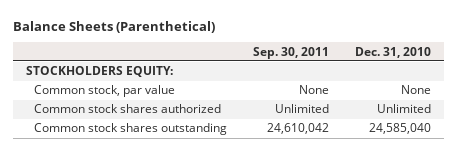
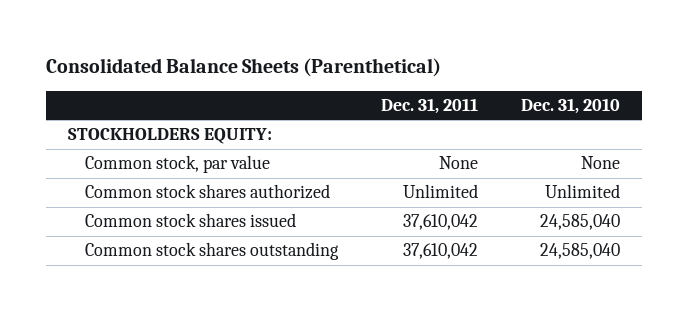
- Balance Sheets (Parenthetical)
+ Consolidated Balance Sheets (Parenthetical)
- | Sep. 30, 2011 | Dec. 31, 2010
+ | Dec. 31, 2011 | Dec. 31, 2010
+ Common stock shares issued | 37,610,042 | 24,585,040

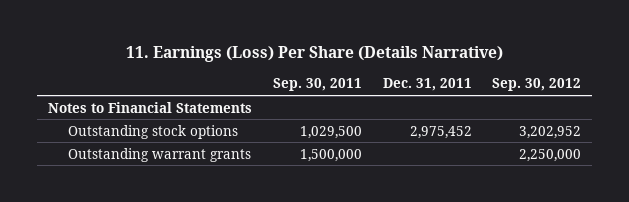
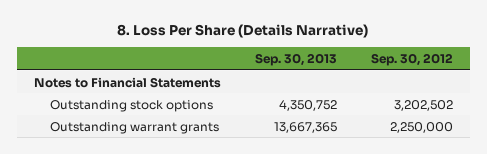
- 11. Earnings (Loss) Per Share (Details Narrative)
+ 8. Loss Per Share (Details Narrative)
- | Sep. 30, 2011 | Dec. 31, 2011 | Sep. 30, 2012
+ | Sep. 30, 2013 | Sep. 30, 2012
- Outstanding stock options | 1,029,500 | 2,975,452 | 3,202,952
+ Outstanding stock options | 4,350,752 | 3,202,502

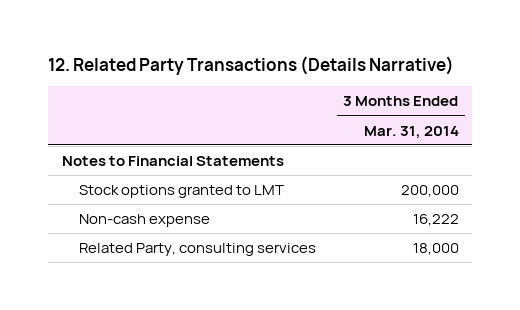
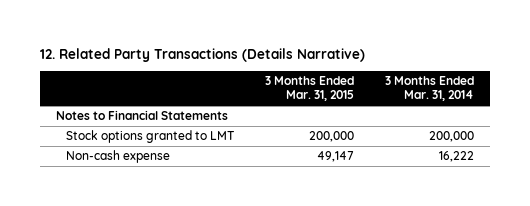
- | 3 Months Ended Mar. 31, 2014
+ | 3 Months Ended Mar. 31, 2015 | 3 Months Ended Mar. 31, 2014
- Related Party, consulting services | 18,000

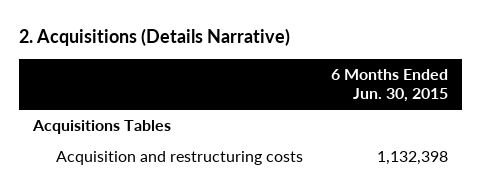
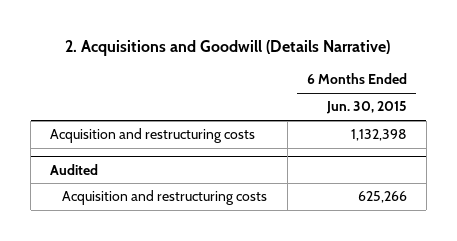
- 2. Acquisitions (Details Narrative)
+ 2. Acquisitions and Goodwill (Details Narrative)
- Acquisitions Tables
+ Audited
+ Acquisition and restructuring costs | 625,266

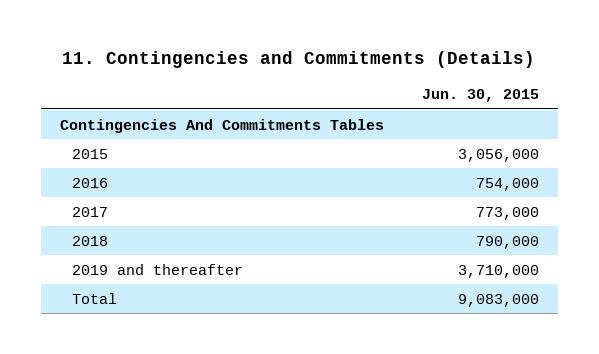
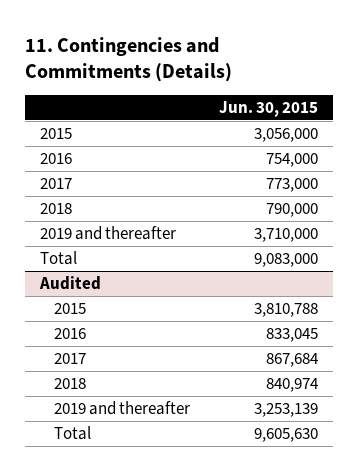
- Contingencies And Commitments Tables
+ Audited
+ 2015 | 3,810,788
+ 2016 | 833,045
+ 2017 | 867,684
+ 2018 | 840,974
+ 2019 and thereafter | 3,253,139
+ Total | 9,605,630

